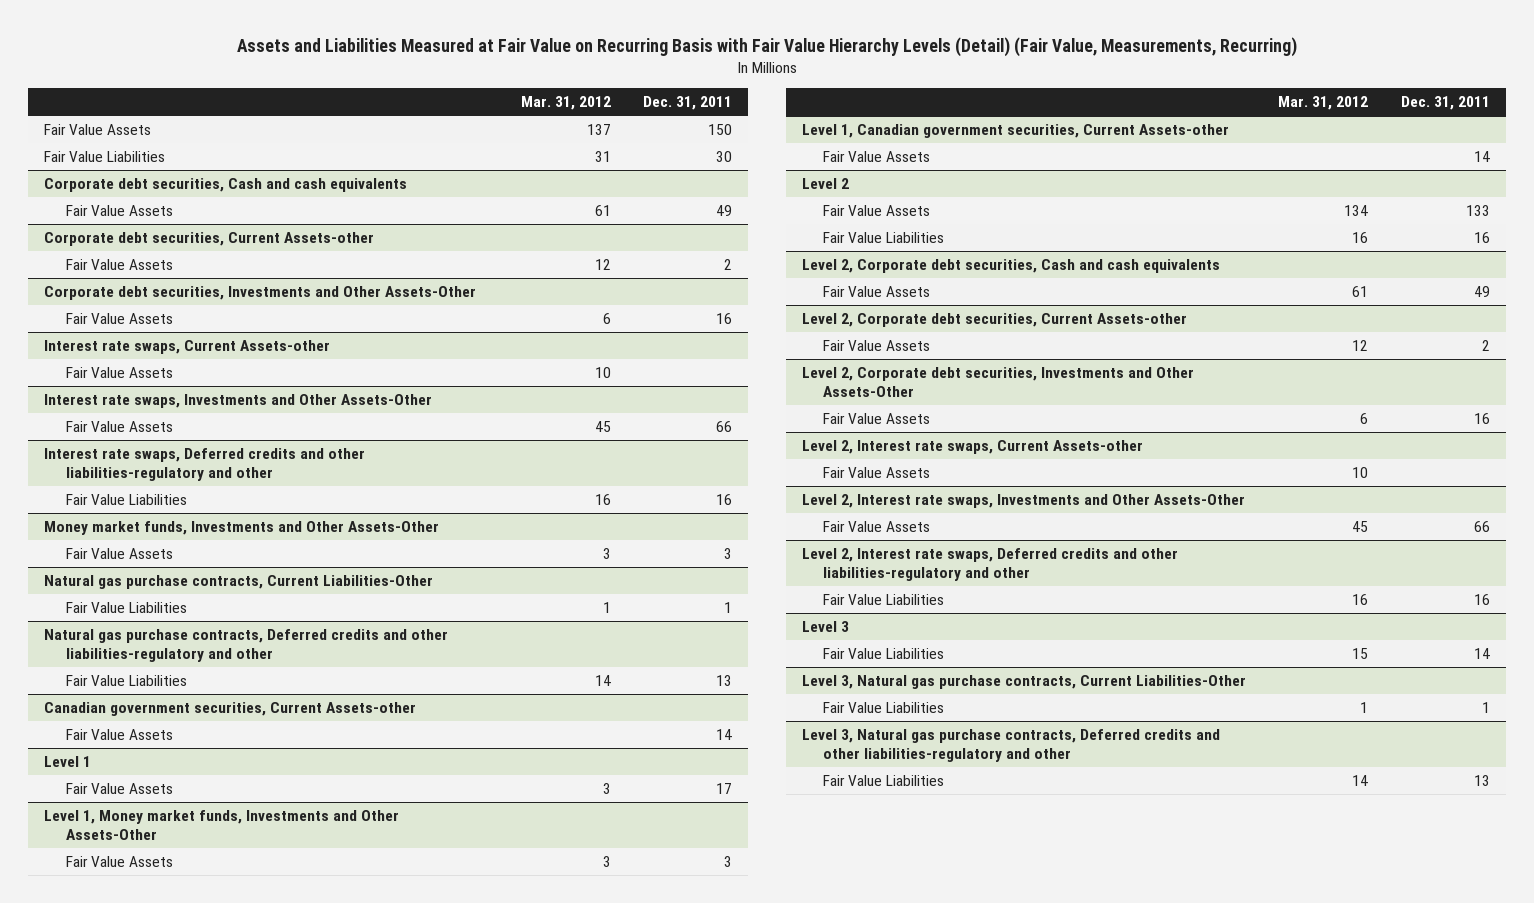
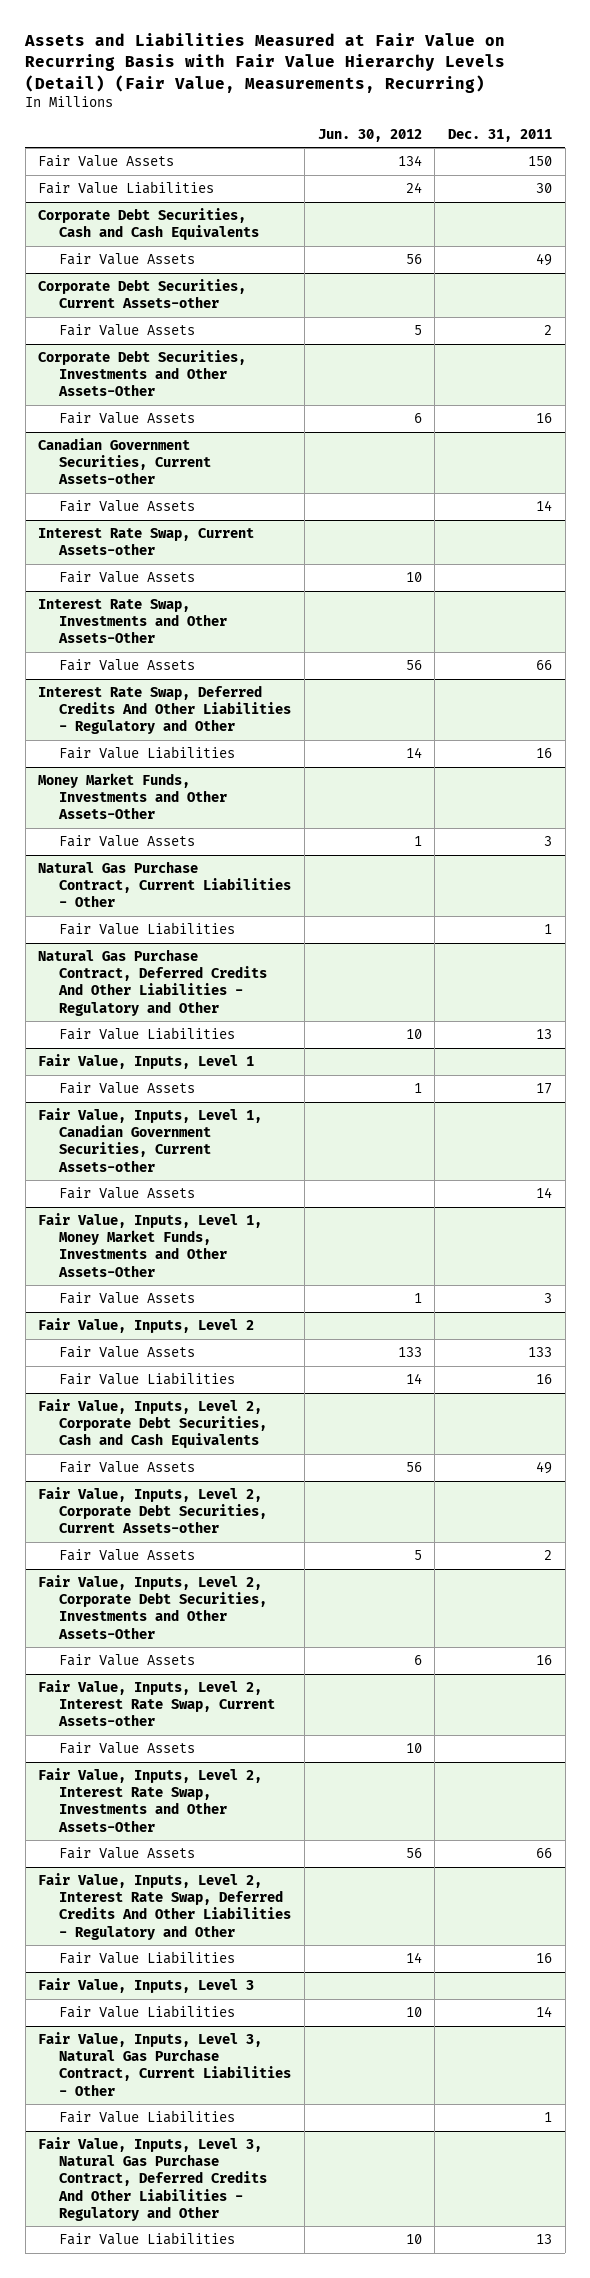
- | Mar. 31, 2012 | Dec. 31, 2011
+ | Jun. 30, 2012 | Dec. 31, 2011
- Corporate debt securities, Cash and cash equivalents
+ Corporate Debt Securities, Cash and Cash Equivalents
- Corporate debt securities, Current Assets-other
+ Corporate Debt Securities, Current Assets-other
- Corporate debt securities, Investments and Other Assets-Other
+ Corporate Debt Securities, Investments and Other Assets-Other
- Interest rate swaps, Current Assets-other
+ Canadian Government Securities, Current Assets-other
+ Fair Value Assets | | 14
+ Interest Rate Swap, Current Assets-other
- Interest rate swaps, Investments and Other Assets-Other
+ Interest Rate Swap, Investments and Other Assets-Other
- Interest rate swaps, Deferred credits and other liabilities-regulatory and other
+ Interest Rate Swap, Deferred Credits And Other Liabilities - Regulatory and Other
- Money market funds, Investments and Other Assets-Other
+ Money Market Funds, Investments and Other Assets-Other
- Natural gas purchase contracts, Current Liabilities-Other
+ Natural Gas Purchase Contract, Current Liabilities - Other
- Natural gas purchase contracts, Deferred credits and other liabilities-regulatory and other
+ Natural Gas Purchase Contract, Deferred Credits And Other Liabilities - Regulatory and Other
- Canadian government securities, Current Assets-other
- Fair Value Assets | | 14
- Level 1
+ Fair Value, Inputs, Level 1
- Level 1, Money market funds, Investments and Other Assets-Other
- Fair Value Assets | 3 | 3
- Level 1, Canadian government securities, Current Assets-other
+ Fair Value, Inputs, Level 1, Canadian Government Securities, Current Assets-other
- Level 2
+ Fair Value, Inputs, Level 1, Money Market Funds, Investments and Other Assets-Other
+ Fair Value Assets | 1 | 3
+ Fair Value, Inputs, Level 2
- Level 2, Corporate debt securities, Cash and cash equivalents
+ Fair Value, Inputs, Level 2, Corporate Debt Securities, Cash and Cash Equivalents
- Level 2, Corporate debt securities, Current Assets-other
+ Fair Value, Inputs, Level 2, Corporate Debt Securities, Current Assets-other
- Level 2, Corporate debt securities, Investments and Other Assets-Other
+ Fair Value, Inputs, Level 2, Corporate Debt Securities, Investments and Other Assets-Other
- Level 2, Interest rate swaps, Current Assets-other
+ Fair Value, Inputs, Level 2, Interest Rate Swap, Current Assets-other
- Level 2, Interest rate swaps, Investments and Other Assets-Other
+ Fair Value, Inputs, Level 2, Interest Rate Swap, Investments and Other Assets-Other
- Level 2, Interest rate swaps, Deferred credits and other liabilities-regulatory and other
+ Fair Value, Inputs, Level 2, Interest Rate Swap, Deferred Credits And Other Liabilities - Regulatory and Other
- Level 3
+ Fair Value, Inputs, Level 3
- Level 3, Natural gas purchase contracts, Current Liabilities-Other
+ Fair Value, Inputs, Level 3, Natural Gas Purchase Contract, Current Liabilities - Other
- Level 3, Natural gas purchase contracts, Deferred credits and other liabilities-regulatory and other
+ Fair Value, Inputs, Level 3, Natural Gas Purchase Contract, Deferred Credits And Other Liabilities - Regulatory and Other

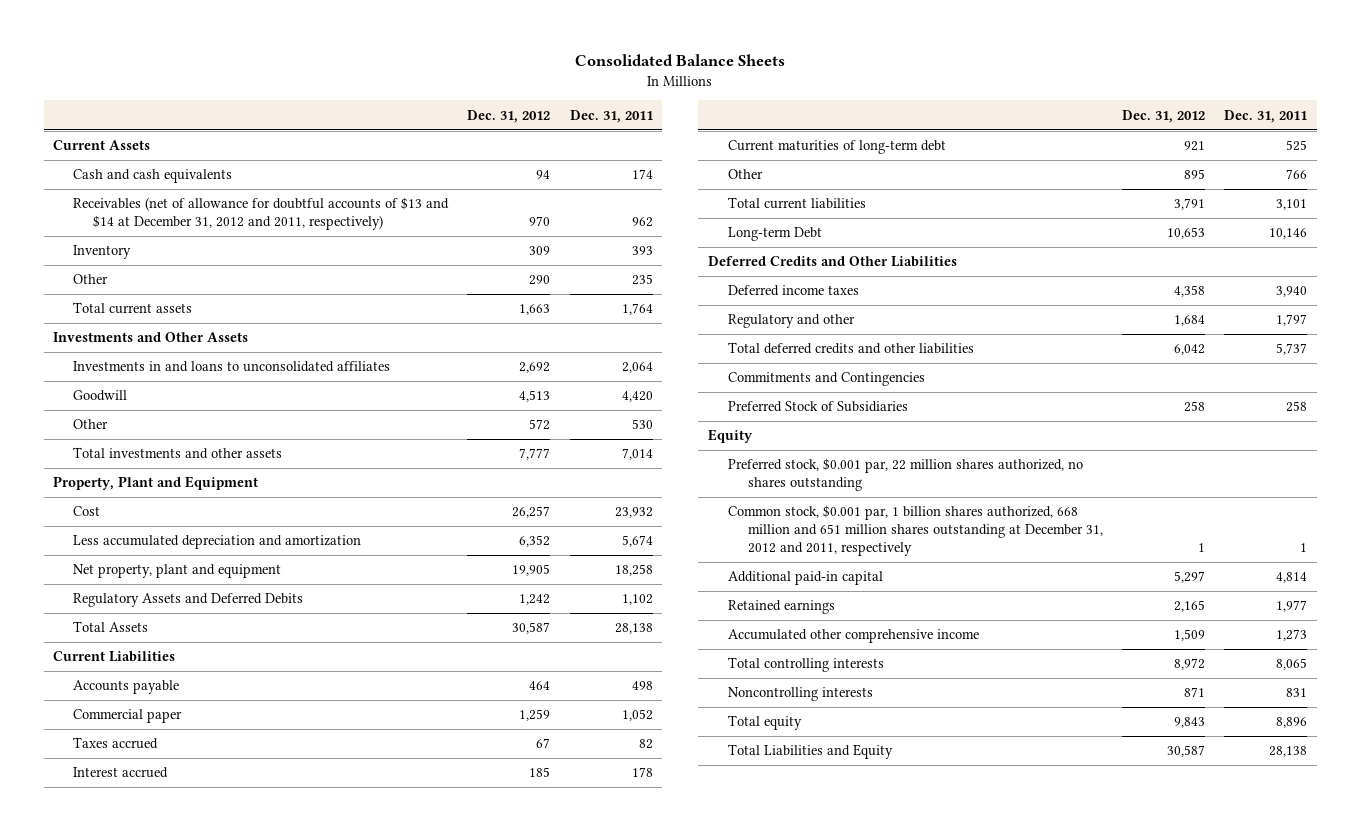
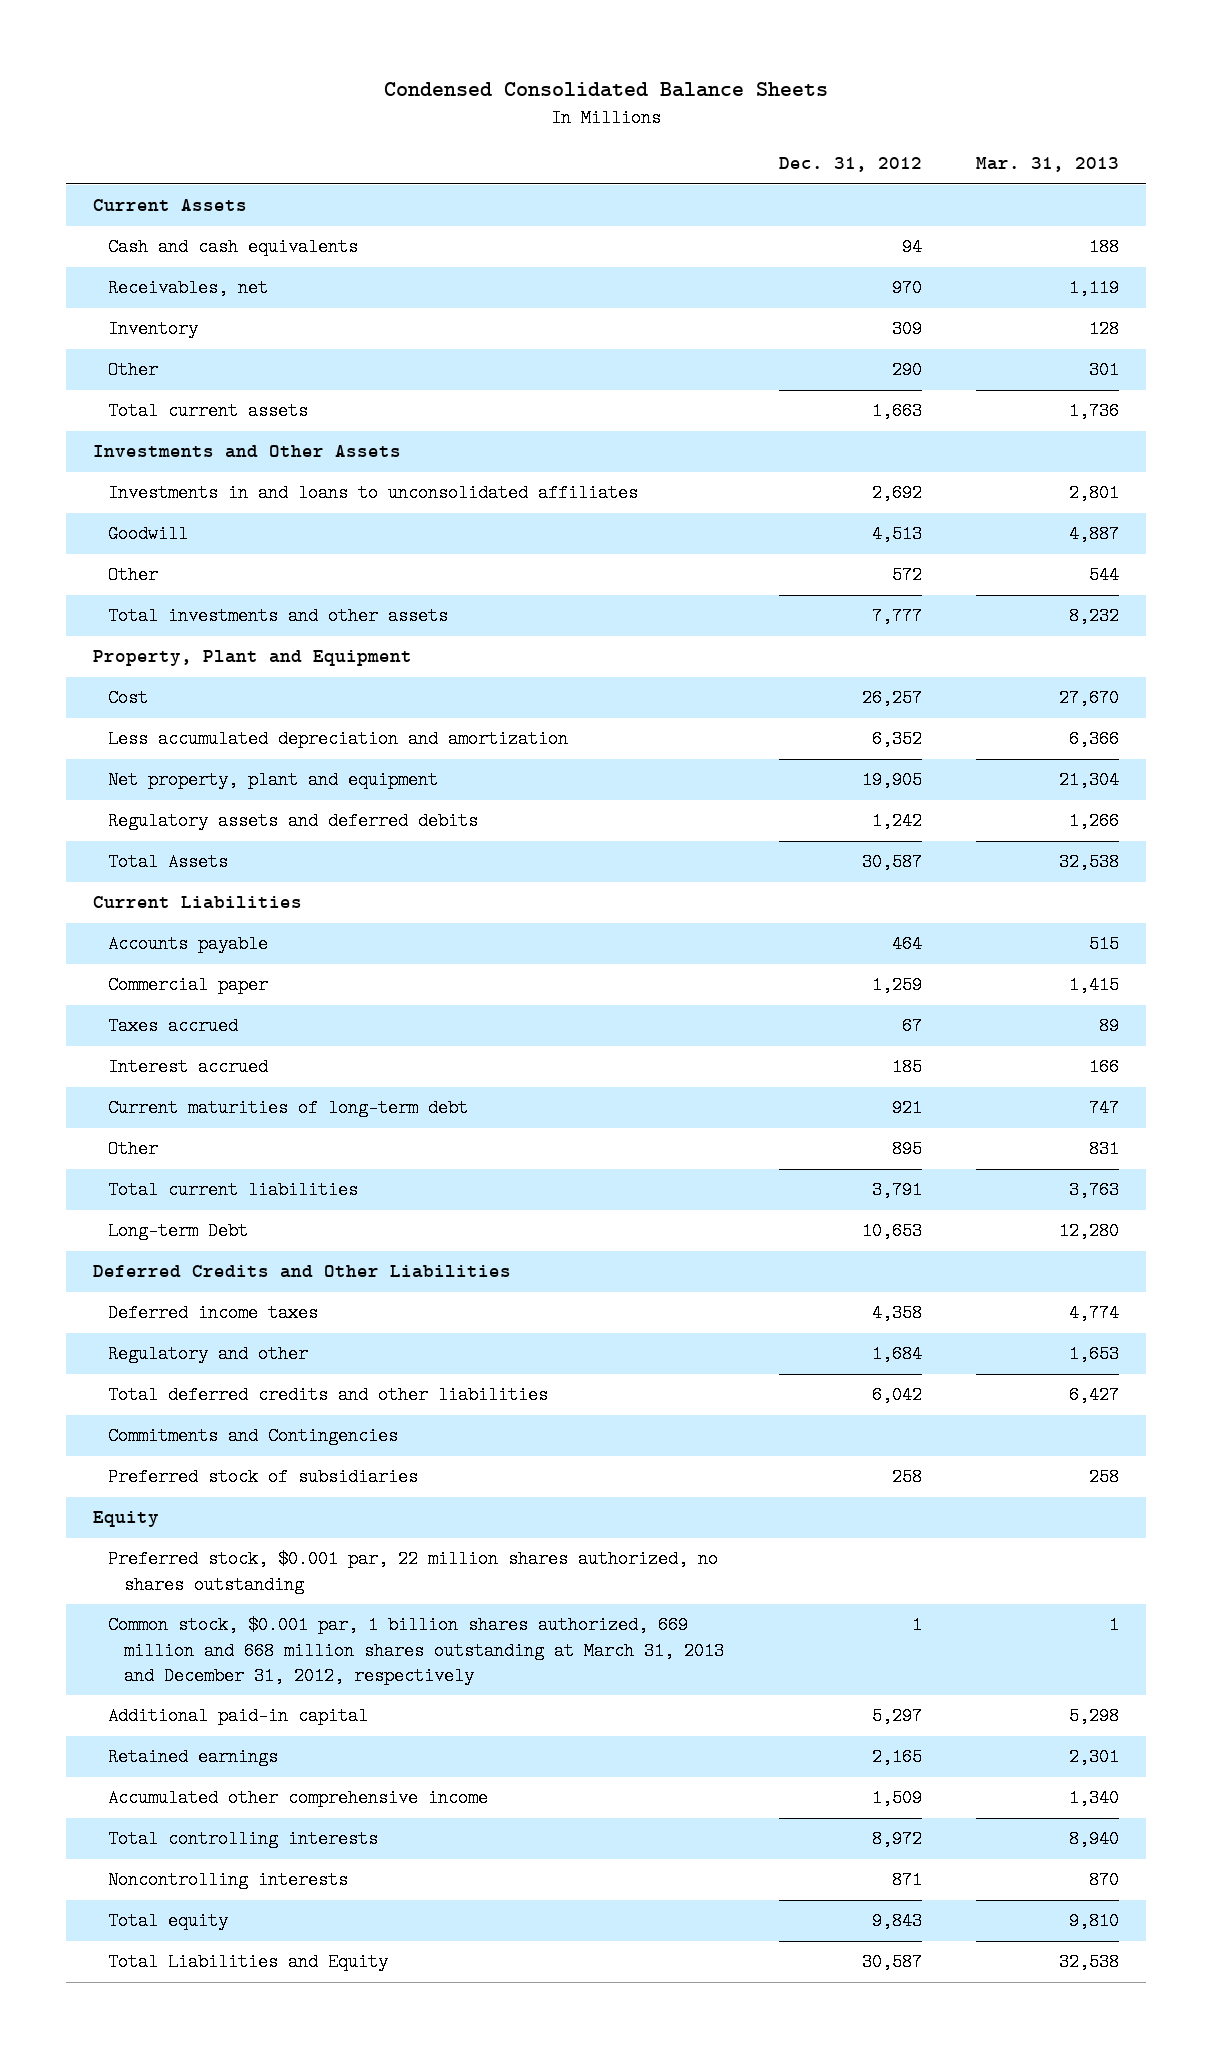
- Consolidated Balance Sheets
+ Condensed Consolidated Balance Sheets
- | Dec. 31, 2012 | Dec. 31, 2011
+ | Dec. 31, 2012 | Mar. 31, 2013
- Receivables (net of allowance for doubtful accounts of $13 and $14 at December 31, 2012 and 2011, respectively) | 970 | 962
+ Receivables, net | 970 | 1,119
- Regulatory Assets and Deferred Debits | 1,242 | 1,102
+ Regulatory assets and deferred debits | 1,242 | 1,266
- Preferred Stock of Subsidiaries | 258 | 258
+ Preferred stock of subsidiaries | 258 | 258
- Common stock, $0.001 par, 1 billion shares authorized, 668 million and 651 million shares outstanding at December 31, 2012 and 2011, respectively | 1 | 1
+ Common stock, $0.001 par, 1 billion shares authorized, 669 million and 668 million shares outstanding at March 31, 2013 and December 31, 2012, respectively | 1 | 1

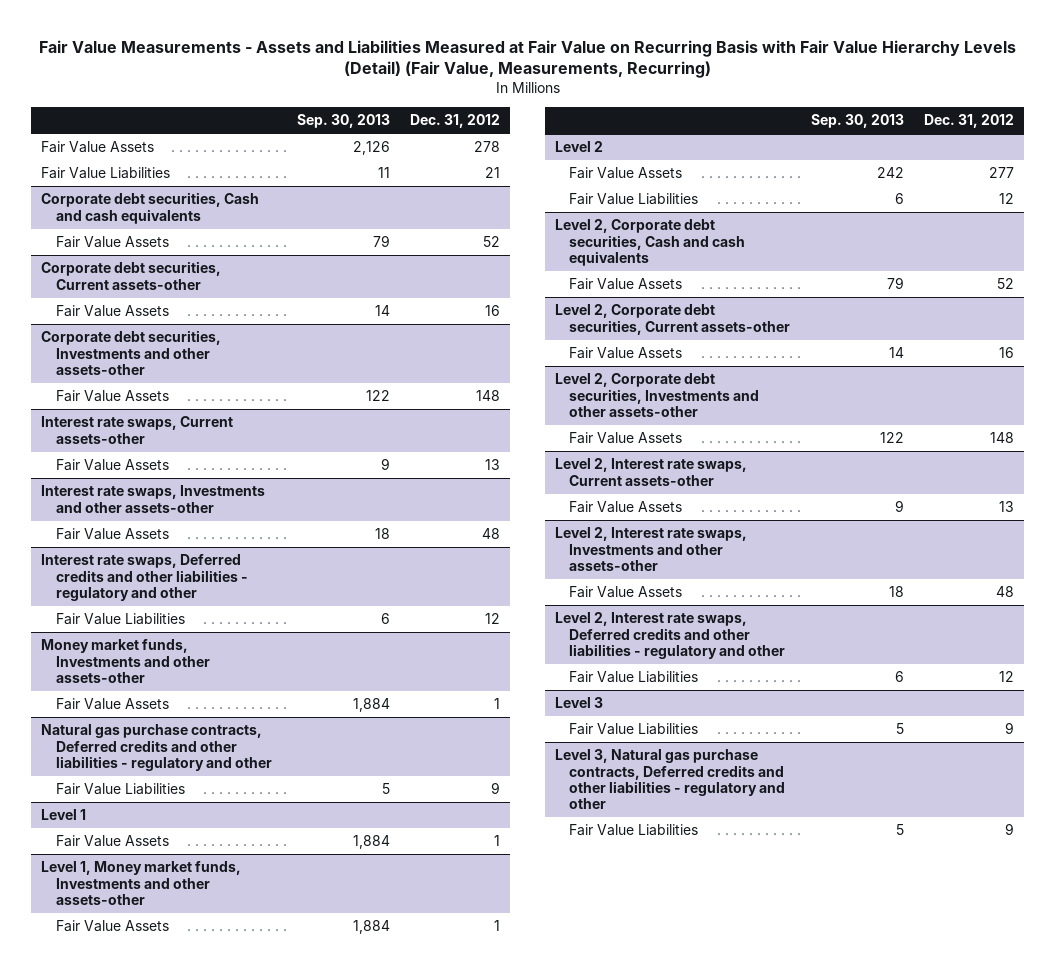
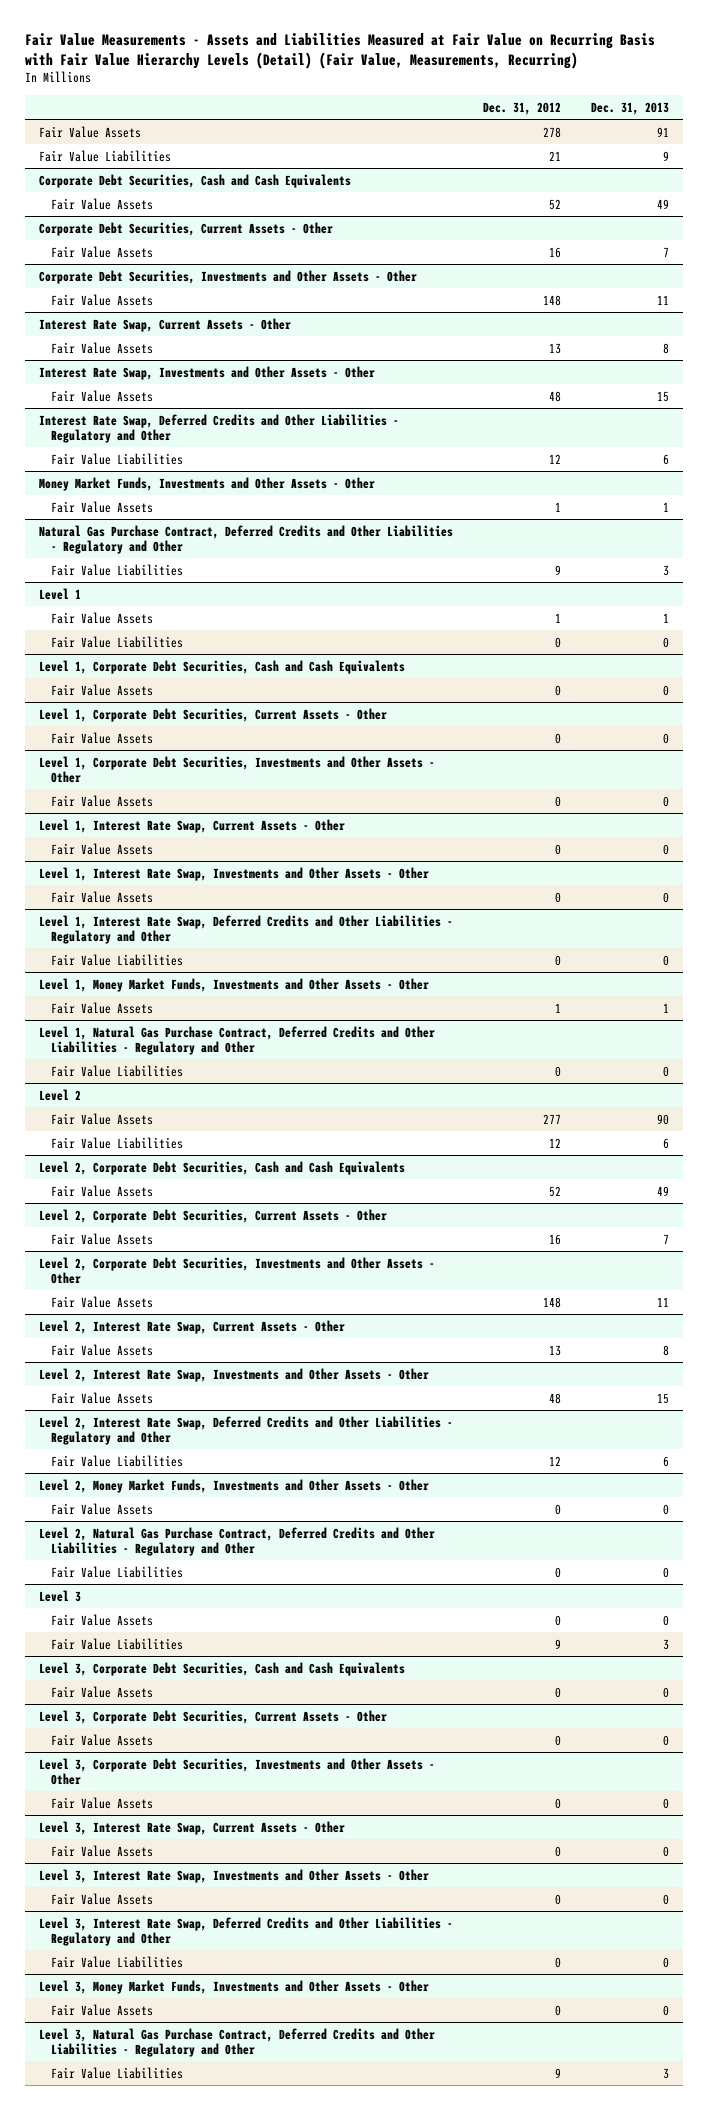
- | Sep. 30, 2013 | Dec. 31, 2012
+ | Dec. 31, 2012 | Dec. 31, 2013
- Corporate debt securities, Cash and cash equivalents
+ Corporate Debt Securities, Cash and Cash Equivalents
- Corporate debt securities, Current assets-other
+ Corporate Debt Securities, Current Assets - Other
- Corporate debt securities, Investments and other assets-other
+ Corporate Debt Securities, Investments and Other Assets - Other
- Interest rate swaps, Current assets-other
+ Interest Rate Swap, Current Assets - Other
- Interest rate swaps, Investments and other assets-other
+ Interest Rate Swap, Investments and Other Assets - Other
- Interest rate swaps, Deferred credits and other liabilities - regulatory and other
+ Interest Rate Swap, Deferred Credits and Other Liabilities - Regulatory and Other
- Money market funds, Investments and other assets-other
+ Money Market Funds, Investments and Other Assets - Other
- Natural gas purchase contracts, Deferred credits and other liabilities - regulatory and other
+ Natural Gas Purchase Contract, Deferred Credits and Other Liabilities - Regulatory and Other
- Level 1, Money market funds, Investments and other assets-other
@ Level 1
+ Fair Value Liabilities | 0 | 0
+ Level 1, Corporate Debt Securities, Cash and Cash Equivalents
+ Fair Value Assets | 0 | 0
+ Level 1, Corporate Debt Securities, Current Assets - Other
+ Fair Value Assets | 0 | 0
+ Level 1, Corporate Debt Securities, Investments and Other Assets - Other
+ Fair Value Assets | 0 | 0
+ Level 1, Interest Rate Swap, Current Assets - Other
+ Fair Value Assets | 0 | 0
+ Level 1, Interest Rate Swap, Investments and Other Assets - Other
+ Fair Value Assets | 0 | 0
+ Level 1, Interest Rate Swap, Deferred Credits and Other Liabilities - Regulatory and Other
+ Fair Value Liabilities | 0 | 0
+ Level 1, Money Market Funds, Investments and Other Assets - Other
+ Level 1, Natural Gas Purchase Contract, Deferred Credits and Other Liabilities - Regulatory and Other
+ Fair Value Liabilities | 0 | 0
- Level 2, Corporate debt securities, Cash and cash equivalents
+ Level 2, Corporate Debt Securities, Cash and Cash Equivalents
- Level 2, Corporate debt securities, Current assets-other
+ Level 2, Corporate Debt Securities, Current Assets - Other
- Level 2, Corporate debt securities, Investments and other assets-other
+ Level 2, Corporate Debt Securities, Investments and Other Assets - Other
- Level 2, Interest rate swaps, Current assets-other
+ Level 2, Interest Rate Swap, Current Assets - Other
- Level 2, Interest rate swaps, Investments and other assets-other
+ Level 2, Interest Rate Swap, Investments and Other Assets - Other
- Level 2, Interest rate swaps, Deferred credits and other liabilities - regulatory and other
+ Level 2, Interest Rate Swap, Deferred Credits and Other Liabilities - Regulatory and Other
+ Level 2, Money Market Funds, Investments and Other Assets - Other
+ Fair Value Assets | 0 | 0
+ Level 2, Natural Gas Purchase Contract, Deferred Credits and Other Liabilities - Regulatory and Other
+ Fair Value Liabilities | 0 | 0
@ Level 3
+ Fair Value Assets | 0 | 0
- Level 3, Natural gas purchase contracts, Deferred credits and other liabilities - regulatory and other
+ Level 3, Corporate Debt Securities, Cash and Cash Equivalents
+ Fair Value Assets | 0 | 0
+ Level 3, Corporate Debt Securities, Current Assets - Other
+ Fair Value Assets | 0 | 0
+ Level 3, Corporate Debt Securities, Investments and Other Assets - Other
+ Fair Value Assets | 0 | 0
+ Level 3, Interest Rate Swap, Current Assets - Other
+ Fair Value Assets | 0 | 0
+ Level 3, Interest Rate Swap, Investments and Other Assets - Other
+ Fair Value Assets | 0 | 0
+ Level 3, Interest Rate Swap, Deferred Credits and Other Liabilities - Regulatory and Other
+ Fair Value Liabilities | 0 | 0
+ Level 3, Money Market Funds, Investments and Other Assets - Other
+ Fair Value Assets | 0 | 0
+ Level 3, Natural Gas Purchase Contract, Deferred Credits and Other Liabilities - Regulatory and Other

